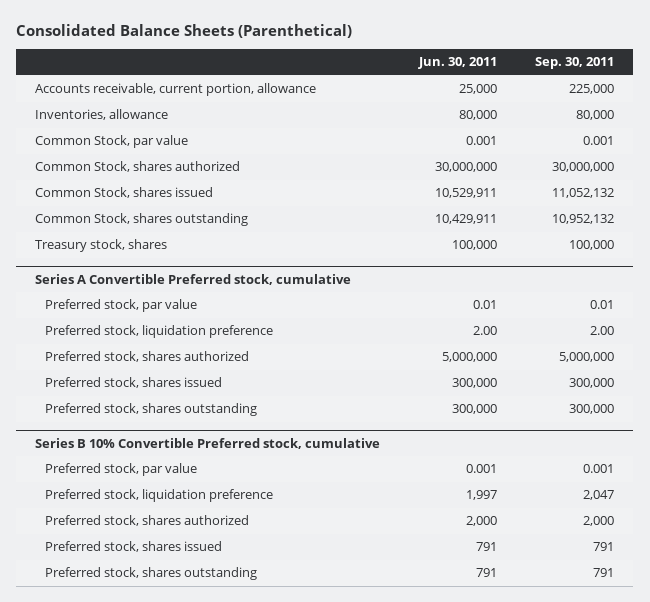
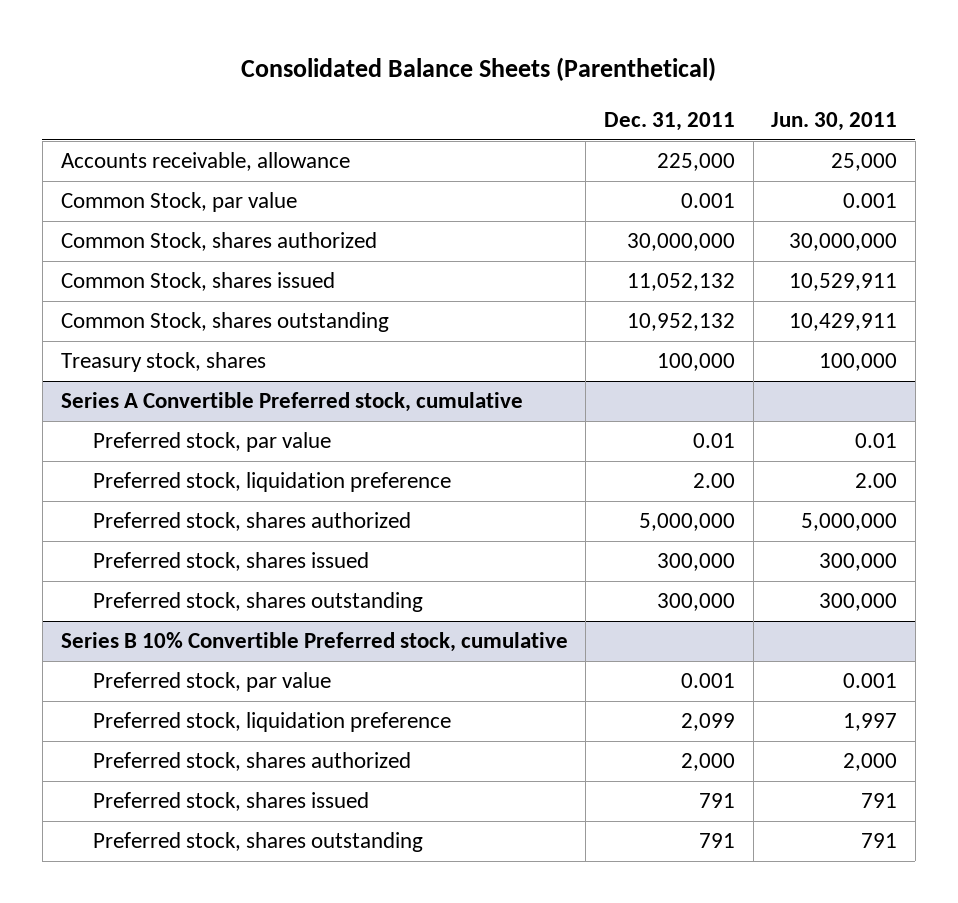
- | Jun. 30, 2011 | Sep. 30, 2011
+ | Dec. 31, 2011 | Jun. 30, 2011
- Accounts receivable, current portion, allowance | 25,000 | 225,000
- Inventories, allowance | 80,000 | 80,000
+ Accounts receivable, allowance | 225,000 | 25,000

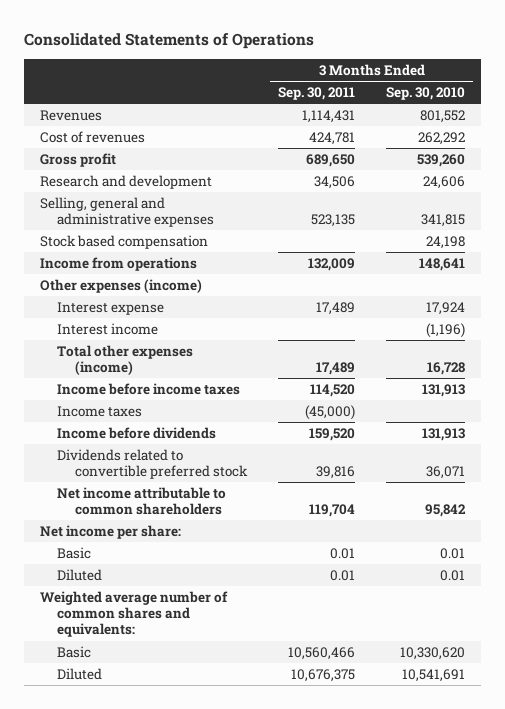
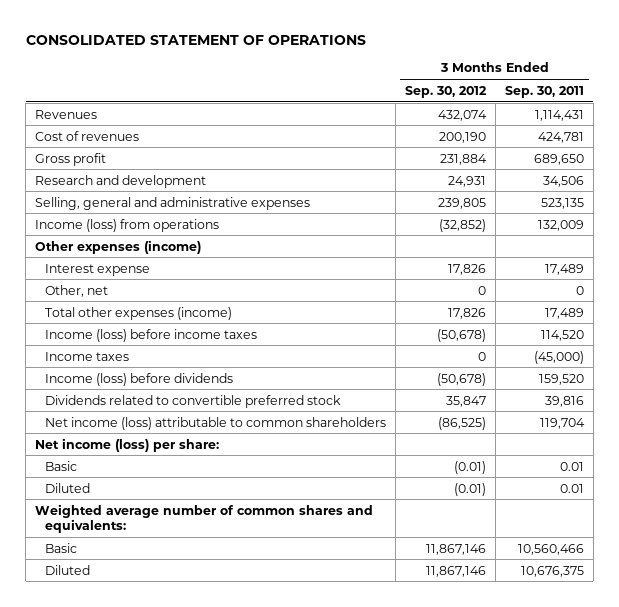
- Consolidated Statements of Operations
+ CONSOLIDATED STATEMENT OF OPERATIONS
- | 3 Months Ended Sep. 30, 2011 | 3 Months Ended Sep. 30, 2010
+ | 3 Months Ended Sep. 30, 2012 | 3 Months Ended Sep. 30, 2011
- Stock based compensation | | 24,198
- Income from operations | 132,009 | 148,641
+ Income (loss) from operations | (32,852) | 132,009
- Interest income | | (1,196)
+ Other, net | 0 | 0
- Income before income taxes | 114,520 | 131,913
+ Income (loss) before income taxes | (50,678) | 114,520
- Income before dividends | 159,520 | 131,913
+ Income (loss) before dividends | (50,678) | 159,520
- Net income attributable to common shareholders | 119,704 | 95,842
- Net income per share:
+ Net income (loss) attributable to common shareholders | (86,525) | 119,704
+ Net income (loss) per share:

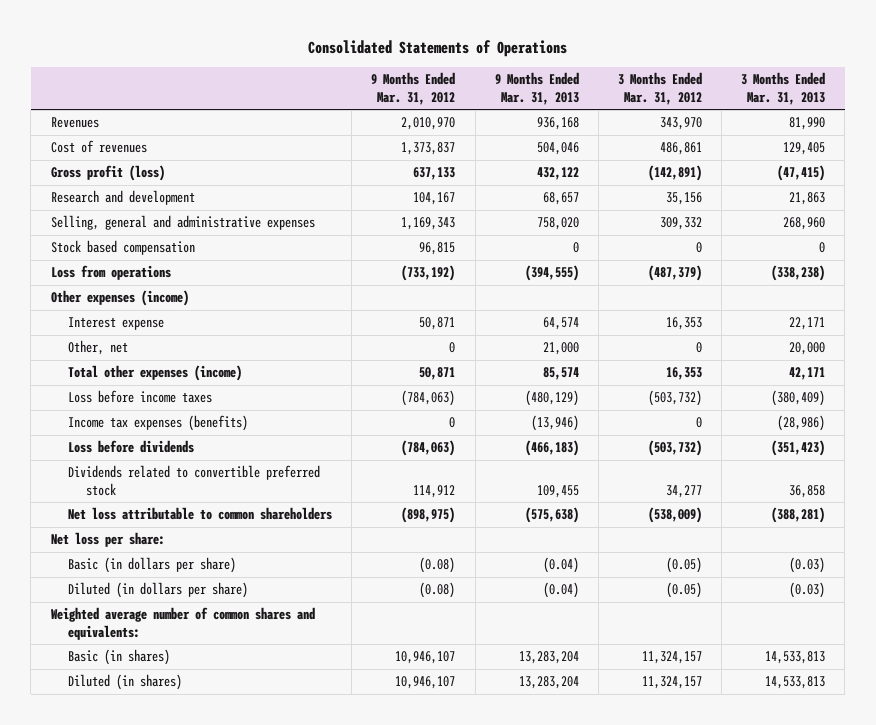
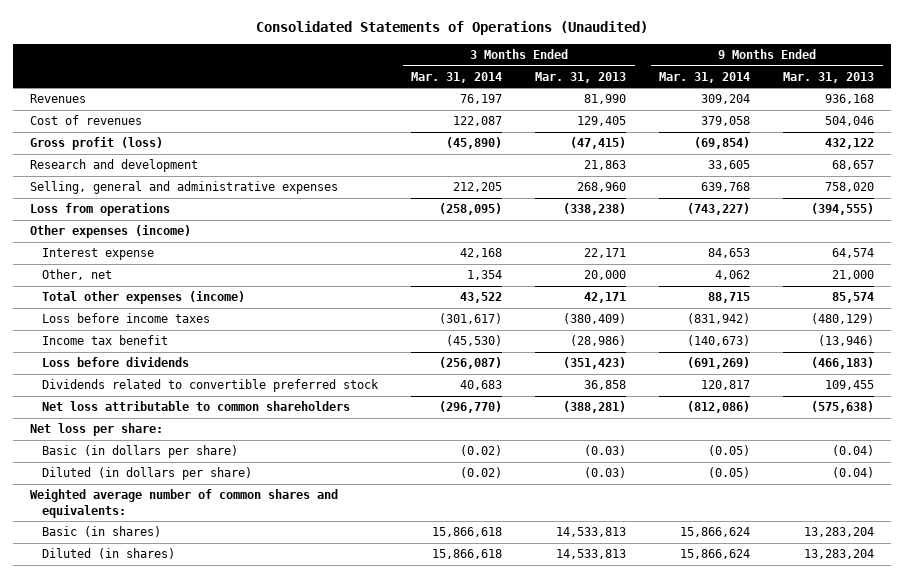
- Consolidated Statements of Operations
+ Consolidated Statements of Operations (Unaudited)
- | 9 Months Ended Mar. 31, 2012 | 9 Months Ended Mar. 31, 2013 | 3 Months Ended Mar. 31, 2012 | 3 Months Ended Mar. 31, 2013
+ | 3 Months Ended Mar. 31, 2014 | 3 Months Ended Mar. 31, 2013 | 9 Months Ended Mar. 31, 2014 | 9 Months Ended Mar. 31, 2013
- Stock based compensation | 96,815 | 0 | 0 | 0
- Income tax expenses (benefits) | 0 | (13,946) | 0 | (28,986)
+ Income tax benefit | (45,530) | (28,986) | (140,673) | (13,946)

